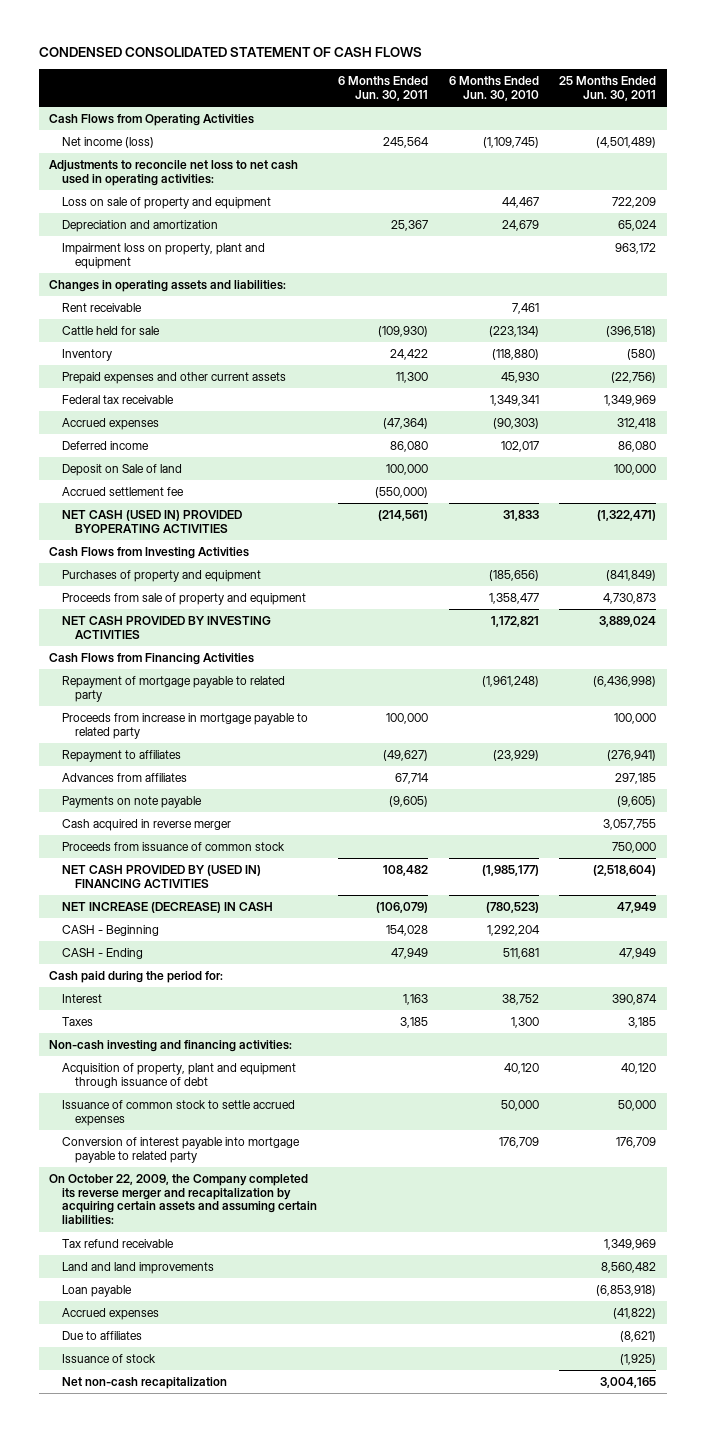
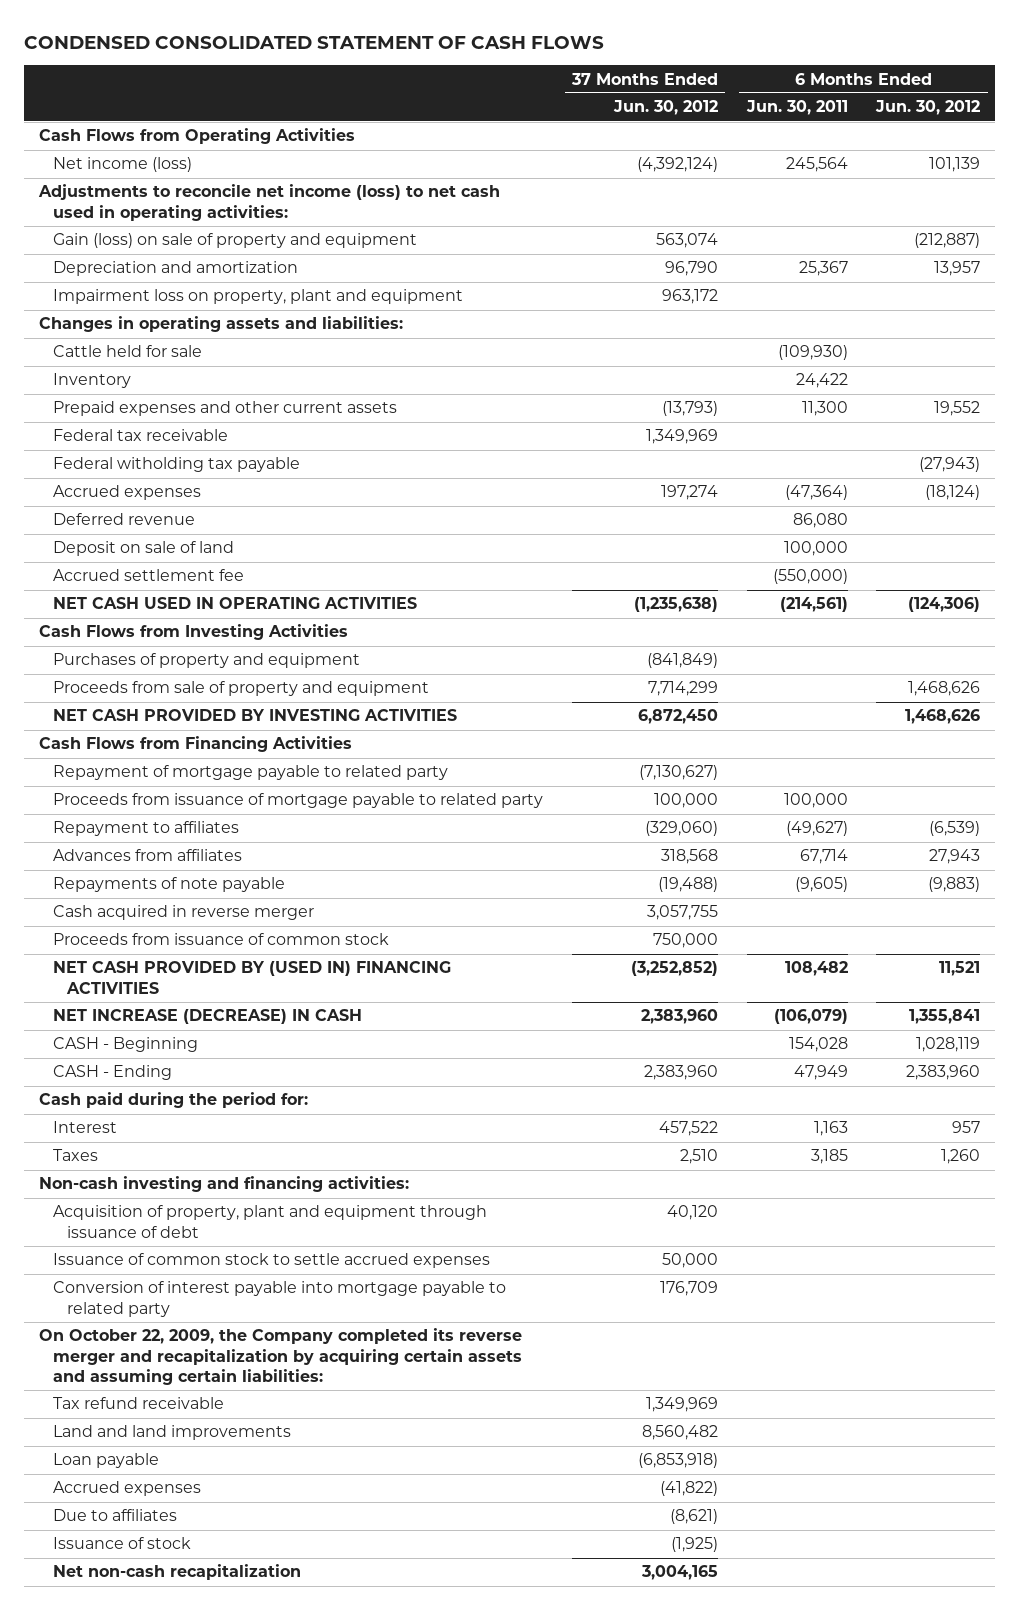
- | 6 Months Ended Jun. 30, 2011 | 6 Months Ended Jun. 30, 2010 | 25 Months Ended Jun. 30, 2011
+ | 37 Months Ended Jun. 30, 2012 | 6 Months Ended Jun. 30, 2011 | 6 Months Ended Jun. 30, 2012
- Adjustments to reconcile net loss to net cash used in operating activities:
- Loss on sale of property and equipment | | 44,467 | 722,209
+ Adjustments to reconcile net income (loss) to net cash used in operating activities:
+ Gain (loss) on sale of property and equipment | 563,074 | | (212,887)
- Rent receivable | | 7,461 |
+ Federal witholding tax payable | | | (27,943)
- Deferred income | 86,080 | 102,017 | 86,080
- Deposit on Sale of land | 100,000 | | 100,000
+ Deferred revenue | | 86,080 |
+ Deposit on sale of land | | 100,000 |
- NET CASH (USED IN) PROVIDED BYOPERATING ACTIVITIES | (214,561) | 31,833 | (1,322,471)
+ NET CASH USED IN OPERATING ACTIVITIES | (1,235,638) | (214,561) | (124,306)
- Proceeds from increase in mortgage payable to related party | 100,000 | | 100,000
+ Proceeds from issuance of mortgage payable to related party | 100,000 | 100,000 |
- Payments on note payable | (9,605) | | (9,605)
+ Repayments of note payable | (19,488) | (9,605) | (9,883)

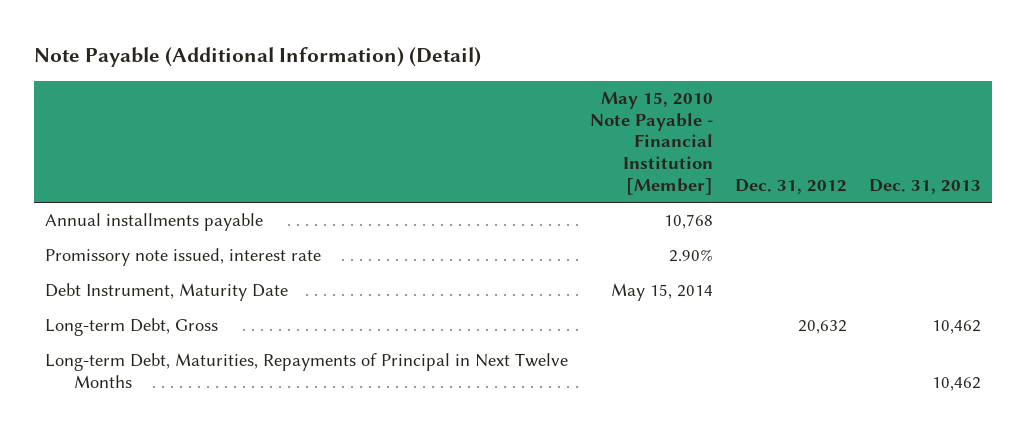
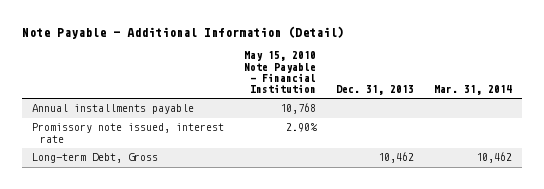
- Note Payable (Additional Information) (Detail)
+ Note Payable - Additional Information (Detail)
- | May 15, 2010 Note Payable - Financial Institution [Member] | Dec. 31, 2012 | Dec. 31, 2013
+ | May 15, 2010 Note Payable - Financial Institution | Dec. 31, 2013 | Mar. 31, 2014
- Debt Instrument, Maturity Date | May 15, 2014 | |
- Long-term Debt, Maturities, Repayments of Principal in Next Twelve Months | | | 10,462

